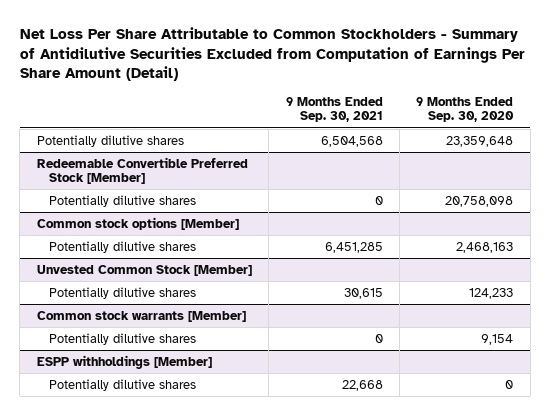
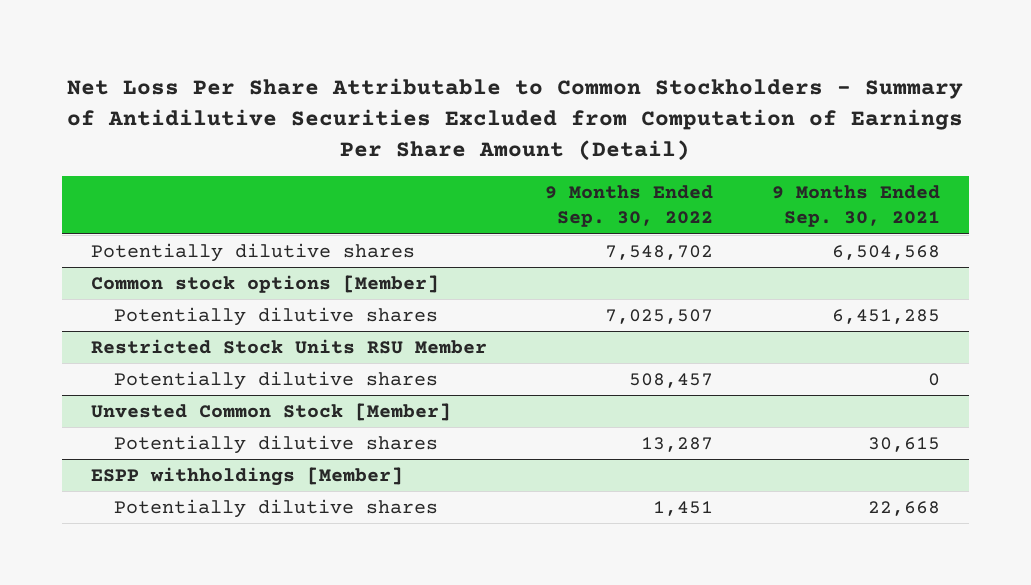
- | 9 Months Ended Sep. 30, 2021 | 9 Months Ended Sep. 30, 2020
+ | 9 Months Ended Sep. 30, 2022 | 9 Months Ended Sep. 30, 2021
- Redeemable Convertible Preferred Stock [Member]
- Potentially dilutive shares | 0 | 20,758,098
+ Restricted Stock Units RSU Member
+ Potentially dilutive shares | 508,457 | 0
- Common stock warrants [Member]
- Potentially dilutive shares | 0 | 9,154

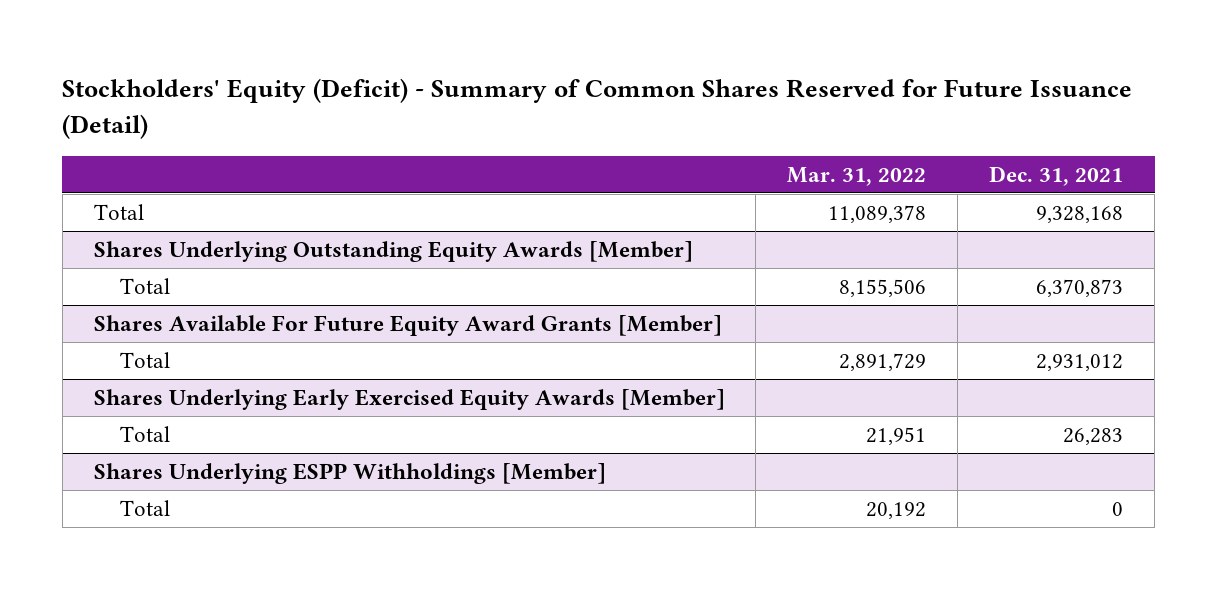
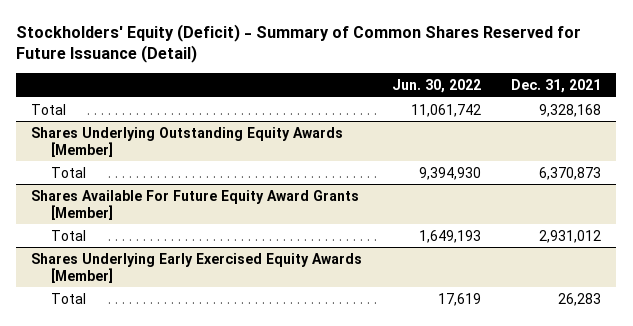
- | Mar. 31, 2022 | Dec. 31, 2021
+ | Jun. 30, 2022 | Dec. 31, 2021
- Shares Underlying ESPP Withholdings [Member]
- Total | 20,192 | 0

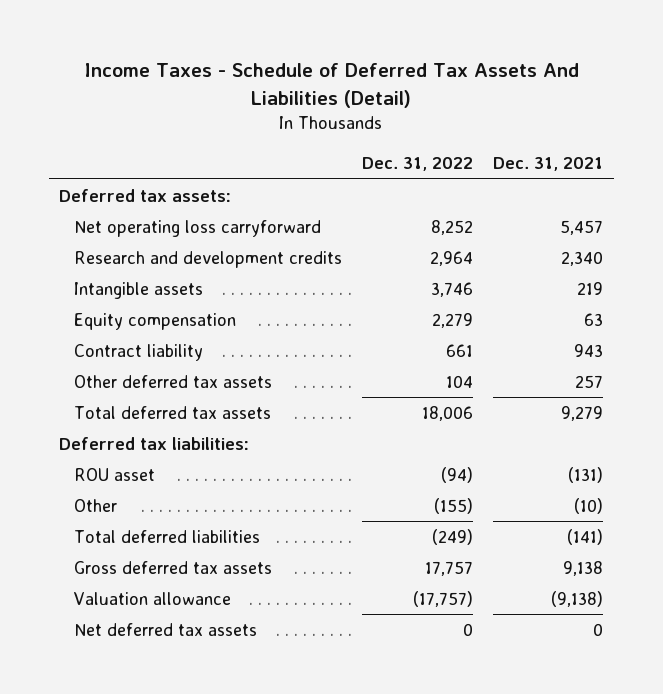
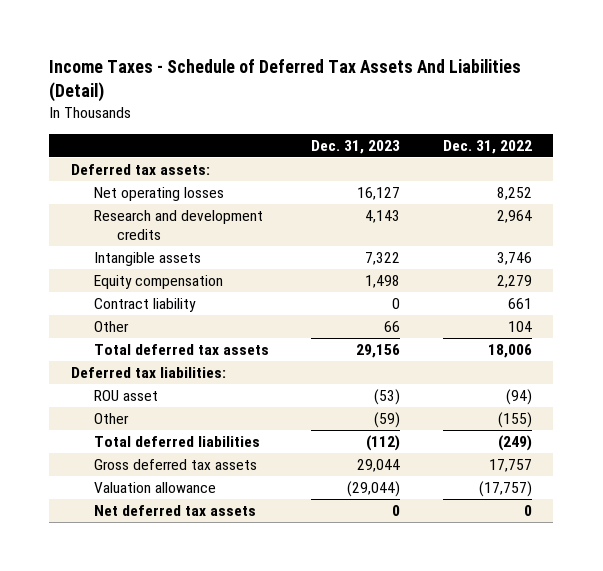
- | Dec. 31, 2022 | Dec. 31, 2021
+ | Dec. 31, 2023 | Dec. 31, 2022
- Net operating loss carryforward | 8,252 | 5,457
+ Net operating losses | 16,127 | 8,252
- Other deferred tax assets | 104 | 257
+ Other | 66 | 104

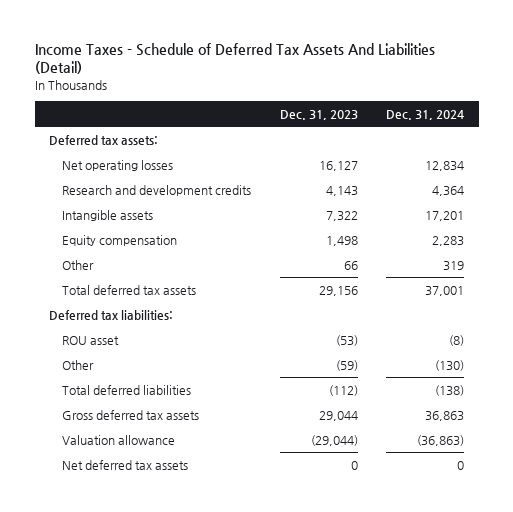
- | Dec. 31, 2023 | Dec. 31, 2022
+ | Dec. 31, 2023 | Dec. 31, 2024
- Contract liability | 0 | 661

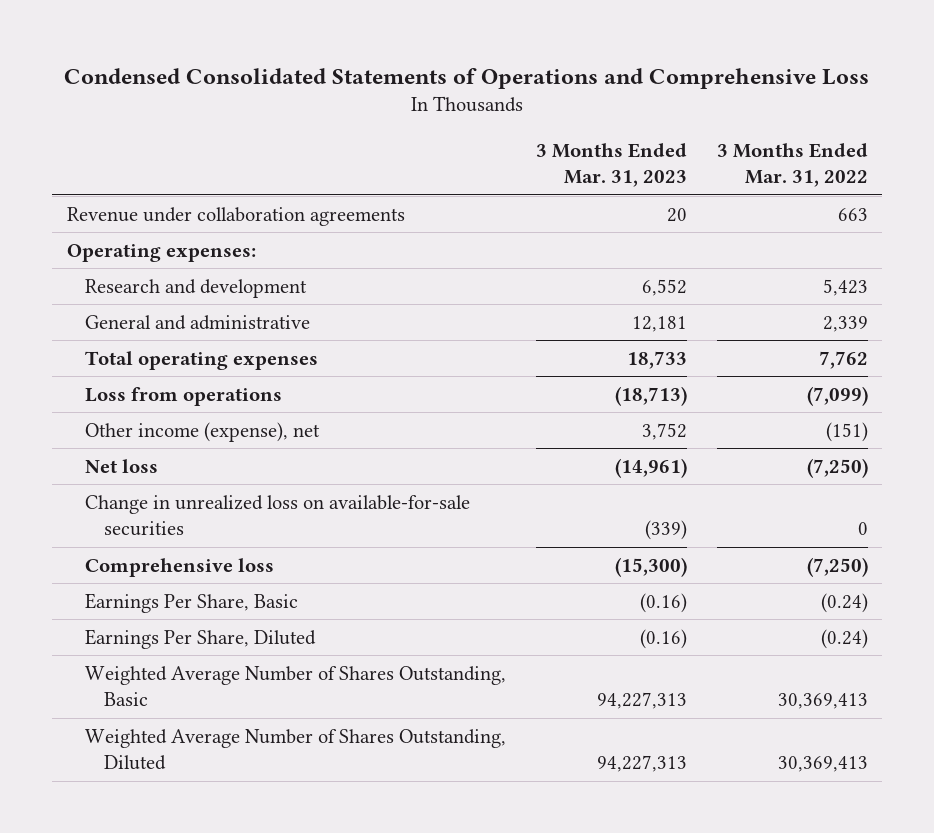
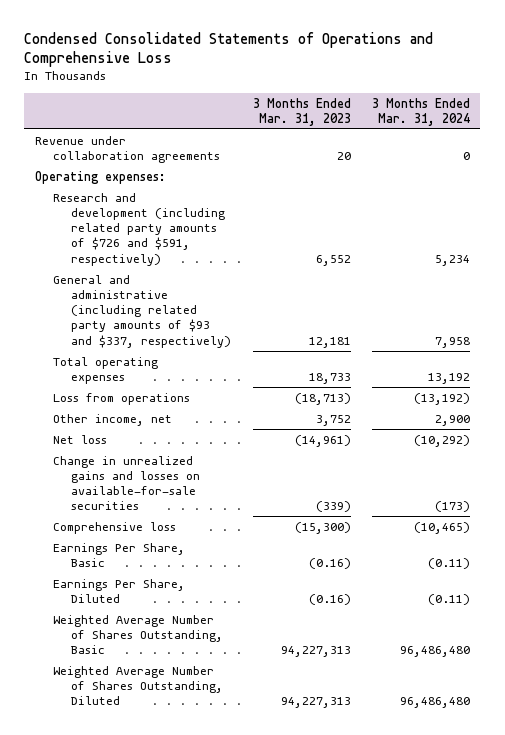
- | 3 Months Ended Mar. 31, 2023 | 3 Months Ended Mar. 31, 2022
+ | 3 Months Ended Mar. 31, 2023 | 3 Months Ended Mar. 31, 2024
- Research and development | 6,552 | 5,423
- General and administrative | 12,181 | 2,339
+ Research and development (including related party amounts of $726 and $591, respectively) | 6,552 | 5,234
+ General and administrative (including related party amounts of $93 and $337, respectively) | 12,181 | 7,958
- Other income (expense), net | 3,752 | (151)
+ Other income, net | 3,752 | 2,900
- Change in unrealized loss on available-for-sale securities | (339) | 0
+ Change in unrealized gains and losses on available-for-sale securities | (339) | (173)

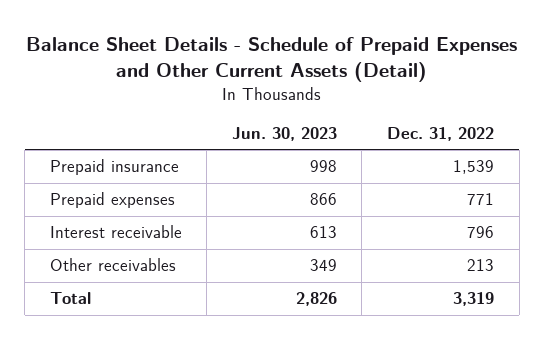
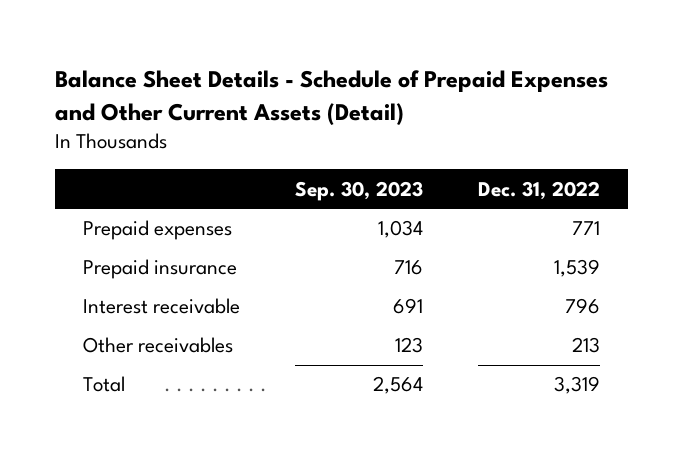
- | Jun. 30, 2023 | Dec. 31, 2022
+ | Sep. 30, 2023 | Dec. 31, 2022
moved down: Prepaid insurance | 716 | 1,539

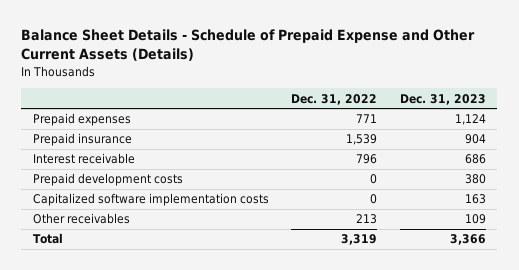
- Balance Sheet Details - Schedule of Prepaid Expenses and Other Current Assets (Detail)
+ Balance Sheet Details - Schedule of Prepaid Expense and Other Current Assets (Details)
- | Sep. 30, 2023 | Dec. 31, 2022
+ | Dec. 31, 2022 | Dec. 31, 2023
+ Prepaid development costs | 0 | 380
+ Capitalized software implementation costs | 0 | 163

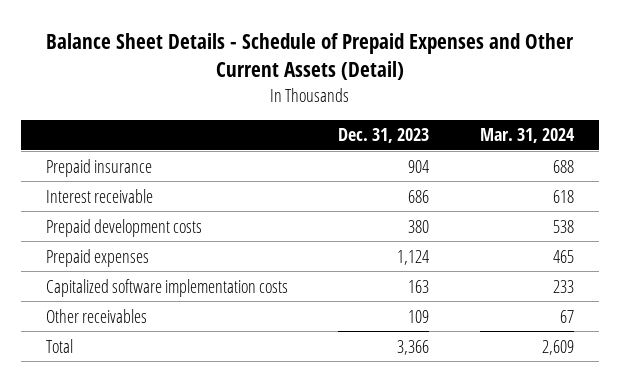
- Balance Sheet Details - Schedule of Prepaid Expense and Other Current Assets (Details)
+ Balance Sheet Details - Schedule of Prepaid Expenses and Other Current Assets (Detail)
- | Dec. 31, 2022 | Dec. 31, 2023
+ | Dec. 31, 2023 | Mar. 31, 2024
moved down: Prepaid expenses | 1,124 | 465

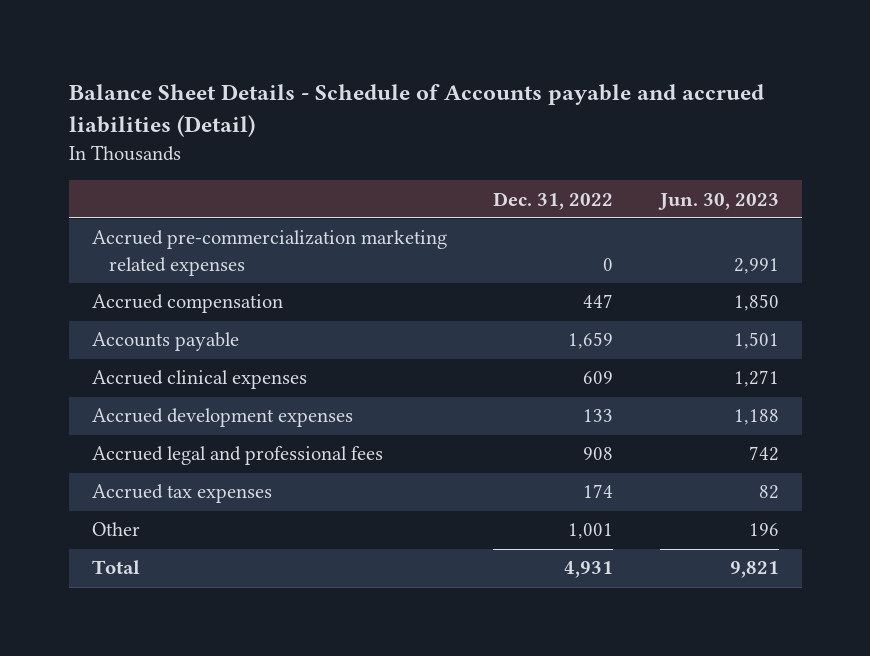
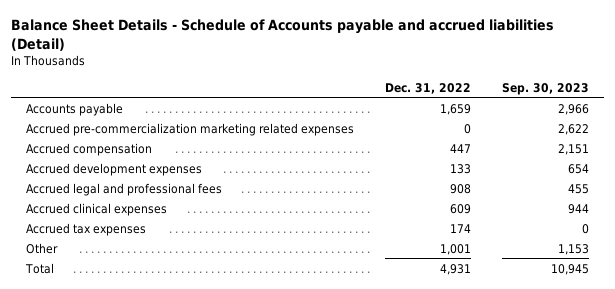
- | Dec. 31, 2022 | Jun. 30, 2023
+ | Dec. 31, 2022 | Sep. 30, 2023
moved up: Accounts payable | 1,659 | 2,966
moved down: Accrued clinical expenses | 609 | 944

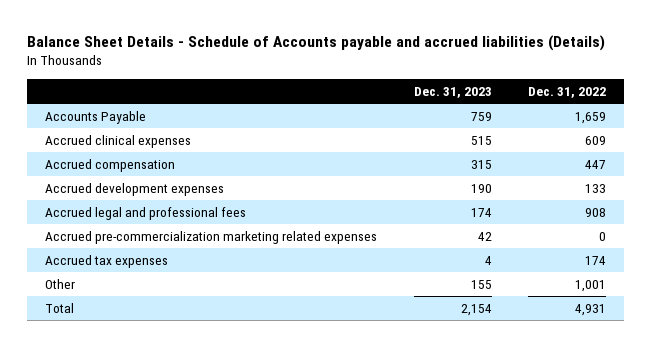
- Balance Sheet Details - Schedule of Accounts payable and accrued liabilities (Detail)
+ Balance Sheet Details - Schedule of Accounts payable and accrued liabilities (Details)
- | Dec. 31, 2022 | Sep. 30, 2023
+ | Dec. 31, 2023 | Dec. 31, 2022
- Accounts payable | 1,659 | 2,966
+ Accounts Payable | 759 | 1,659
moved up: Accrued clinical expenses | 515 | 609
moved down: Accrued pre-commercialization marketing related expenses | 42 | 0

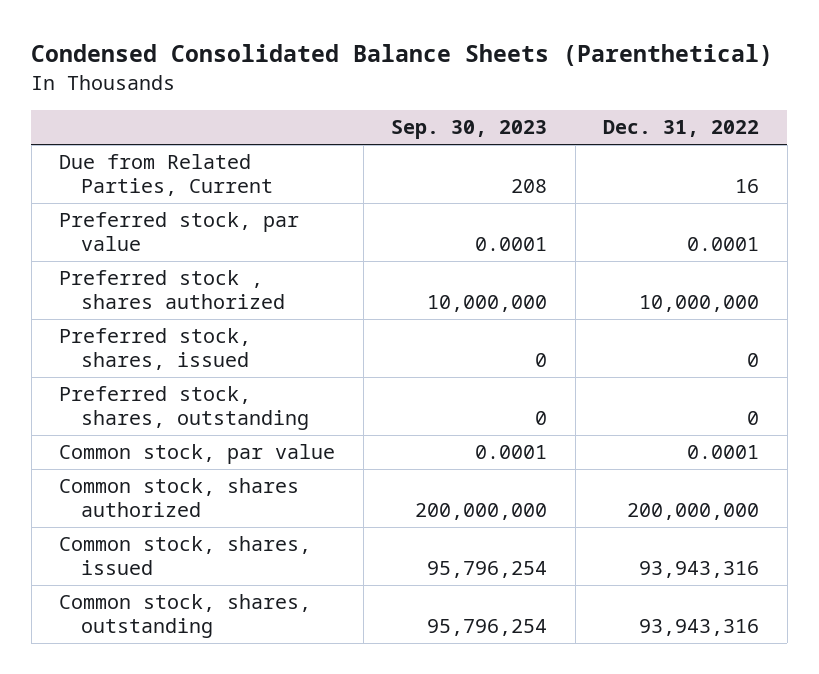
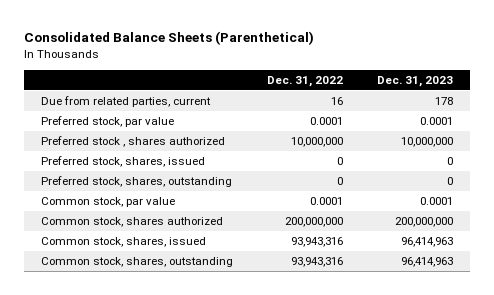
- Condensed Consolidated Balance Sheets (Parenthetical)
+ Consolidated Balance Sheets (Parenthetical)
- | Sep. 30, 2023 | Dec. 31, 2022
+ | Dec. 31, 2022 | Dec. 31, 2023
- Due from Related Parties, Current | 208 | 16
+ Due from related parties, current | 16 | 178

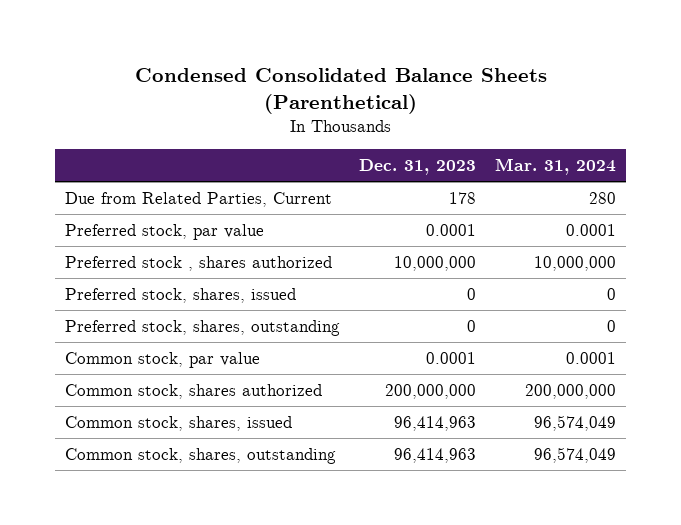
- Consolidated Balance Sheets (Parenthetical)
+ Condensed Consolidated Balance Sheets (Parenthetical)
- | Dec. 31, 2022 | Dec. 31, 2023
+ | Dec. 31, 2023 | Mar. 31, 2024
- Due from related parties, current | 16 | 178
+ Due from Related Parties, Current | 178 | 280

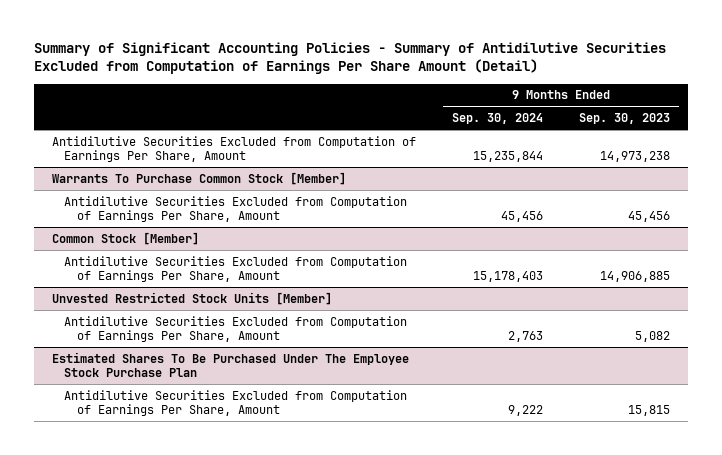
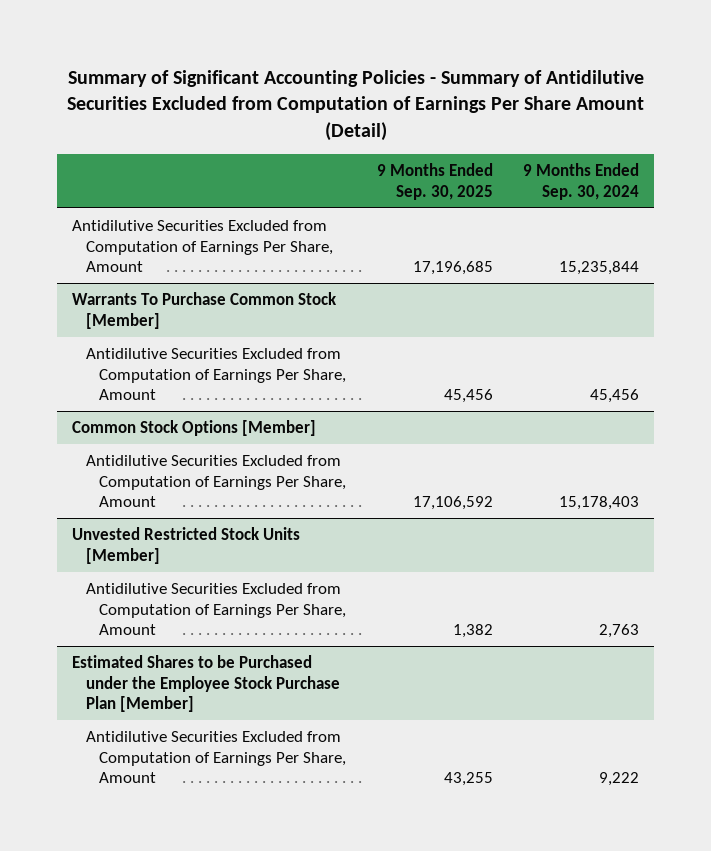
- | 9 Months Ended Sep. 30, 2024 | 9 Months Ended Sep. 30, 2023
+ | 9 Months Ended Sep. 30, 2025 | 9 Months Ended Sep. 30, 2024
- Common Stock [Member]
+ Common Stock Options [Member]
- Estimated Shares To Be Purchased Under The Employee Stock Purchase Plan
+ Estimated Shares to be Purchased under the Employee Stock Purchase Plan [Member]

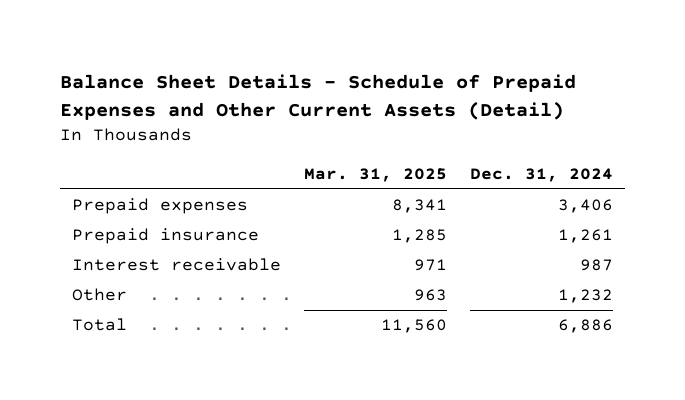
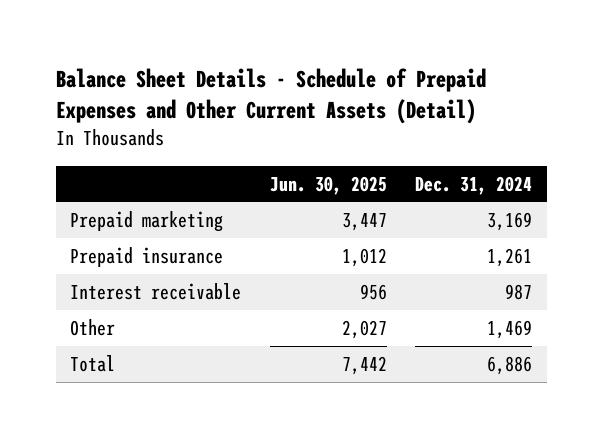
- | Mar. 31, 2025 | Dec. 31, 2024
+ | Jun. 30, 2025 | Dec. 31, 2024
- Prepaid expenses | 8,341 | 3,406
+ Prepaid marketing | 3,447 | 3,169
- Other | 963 | 1,232
+ Other | 2,027 | 1,469

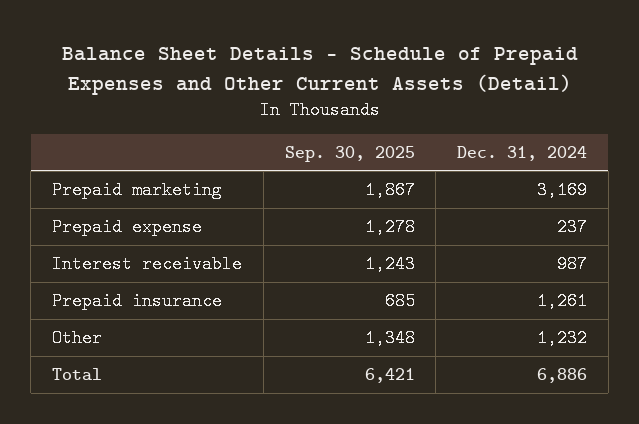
- | Jun. 30, 2025 | Dec. 31, 2024
+ | Sep. 30, 2025 | Dec. 31, 2024
+ Prepaid expense | 1,278 | 237
- Other | 2,027 | 1,469
moved down: Prepaid insurance | 685 | 1,261
+ Other | 1,348 | 1,232

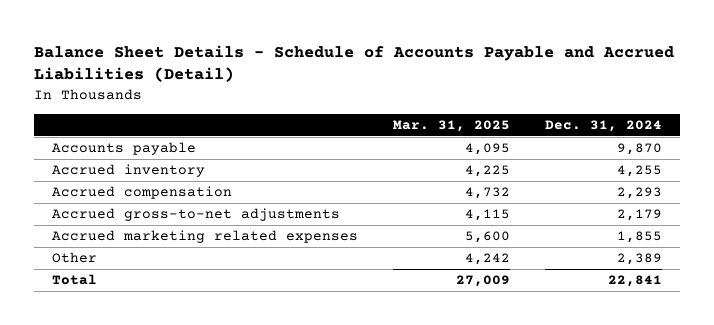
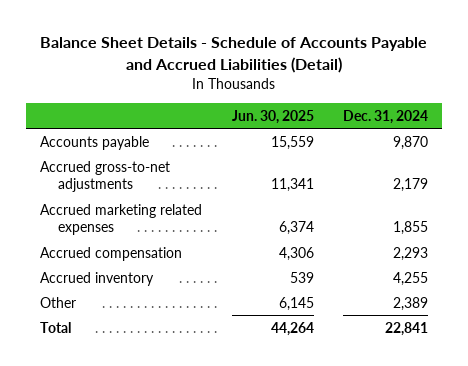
- | Mar. 31, 2025 | Dec. 31, 2024
+ | Jun. 30, 2025 | Dec. 31, 2024
moved down: Accrued compensation | 4,306 | 2,293
moved down: Accrued inventory | 539 | 4,255

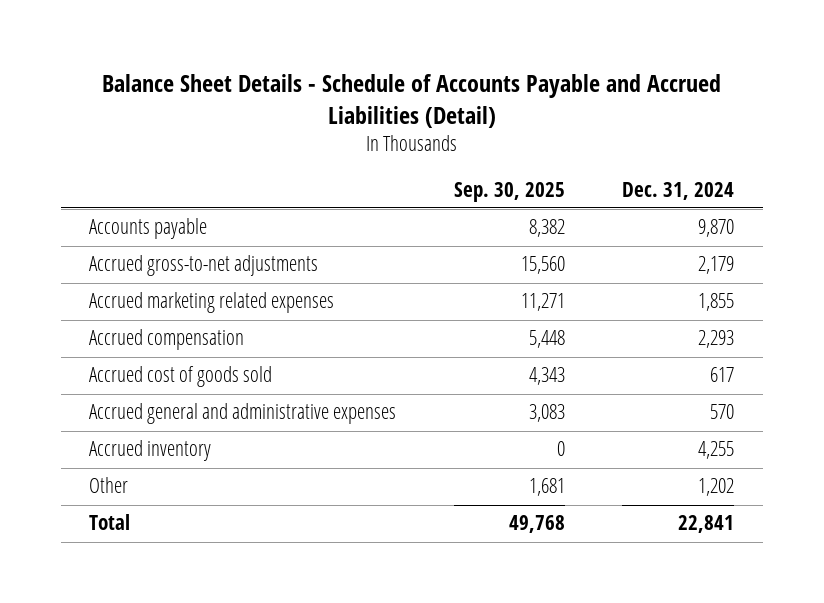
- | Jun. 30, 2025 | Dec. 31, 2024
+ | Sep. 30, 2025 | Dec. 31, 2024
+ Accrued cost of goods sold | 4,343 | 617
+ Accrued general and administrative expenses | 3,083 | 570
- Other | 6,145 | 2,389
+ Other | 1,681 | 1,202

